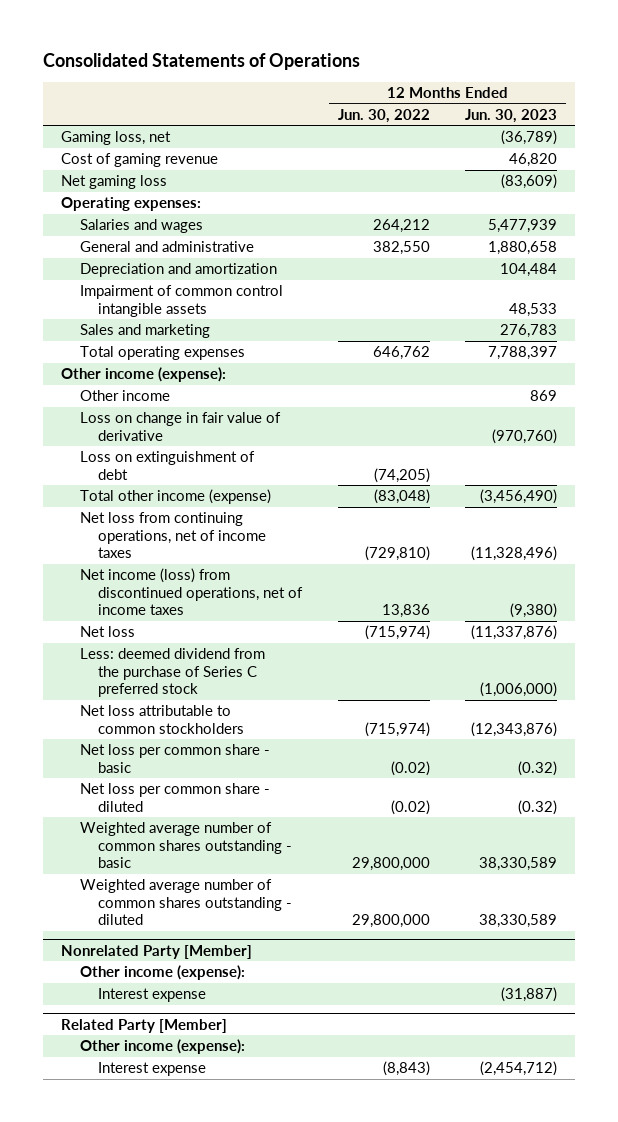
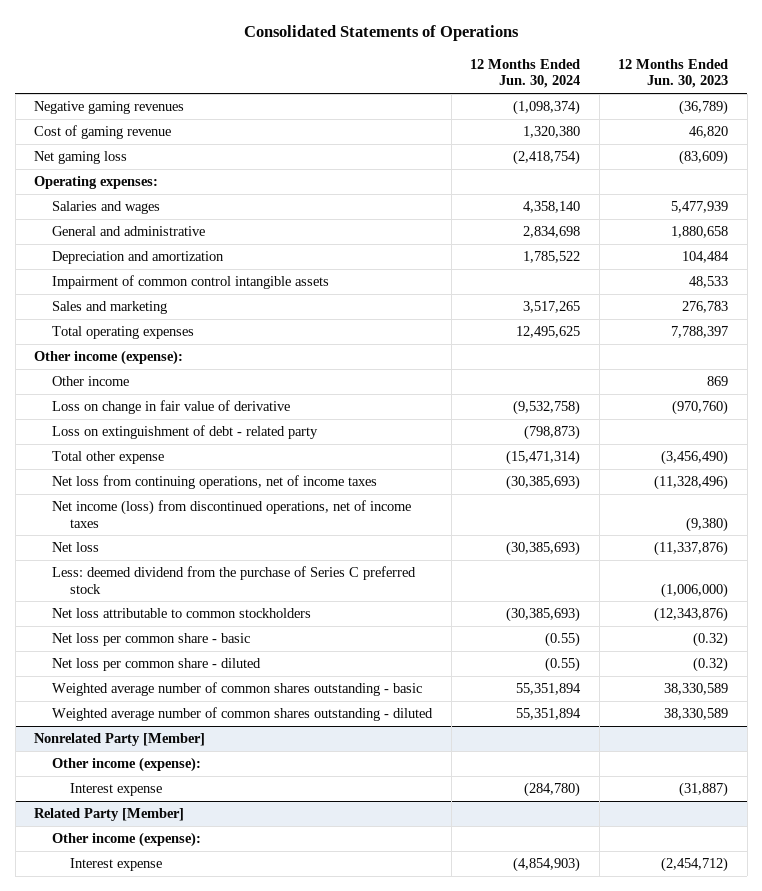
- | 12 Months Ended Jun. 30, 2022 | 12 Months Ended Jun. 30, 2023
+ | 12 Months Ended Jun. 30, 2024 | 12 Months Ended Jun. 30, 2023
- Gaming loss, net | | (36,789)
+ Negative gaming revenues | (1,098,374) | (36,789)
- Loss on extinguishment of debt | (74,205) |
- Total other income (expense) | (83,048) | (3,456,490)
+ Loss on extinguishment of debt - related party | (798,873) |
+ Total other expense | (15,471,314) | (3,456,490)

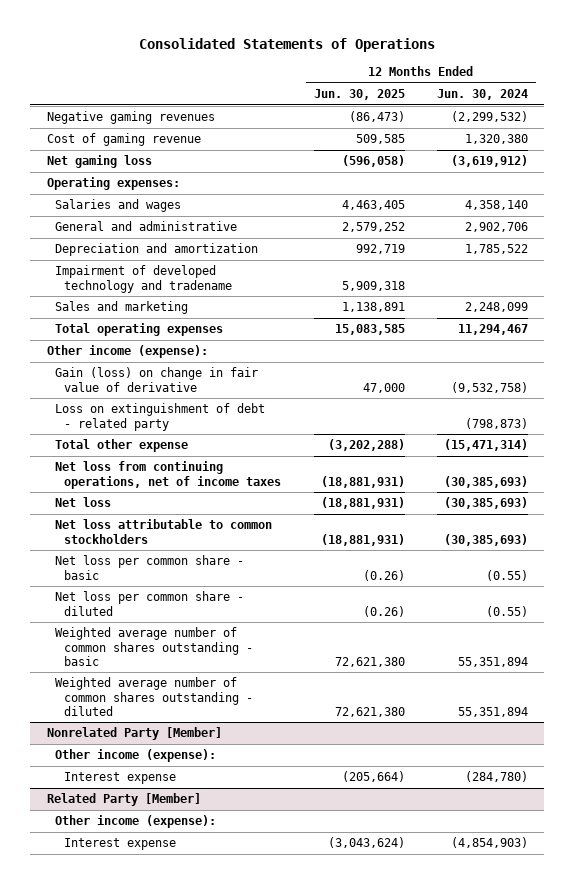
- | 12 Months Ended Jun. 30, 2024 | 12 Months Ended Jun. 30, 2023
+ | 12 Months Ended Jun. 30, 2025 | 12 Months Ended Jun. 30, 2024
- Negative gaming revenues | (1,098,374) | (36,789)
+ Negative gaming revenues | (86,473) | (2,299,532)
- Net gaming loss | (2,418,754) | (83,609)
+ Net gaming loss | (596,058) | (3,619,912)
- General and administrative | 2,834,698 | 1,880,658
+ General and administrative | 2,579,252 | 2,902,706
- Impairment of common control intangible assets | | 48,533
- Sales and marketing | 3,517,265 | 276,783
- Total operating expenses | 12,495,625 | 7,788,397
+ Impairment of developed technology and tradename | 5,909,318 |
+ Sales and marketing | 1,138,891 | 2,248,099
+ Total operating expenses | 15,083,585 | 11,294,467
- Other income | | 869
- Loss on change in fair value of derivative | (9,532,758) | (970,760)
+ Gain (loss) on change in fair value of derivative | 47,000 | (9,532,758)
- Net income (loss) from discontinued operations, net of income taxes | | (9,380)
- Less: deemed dividend from the purchase of Series C preferred stock | | (1,006,000)

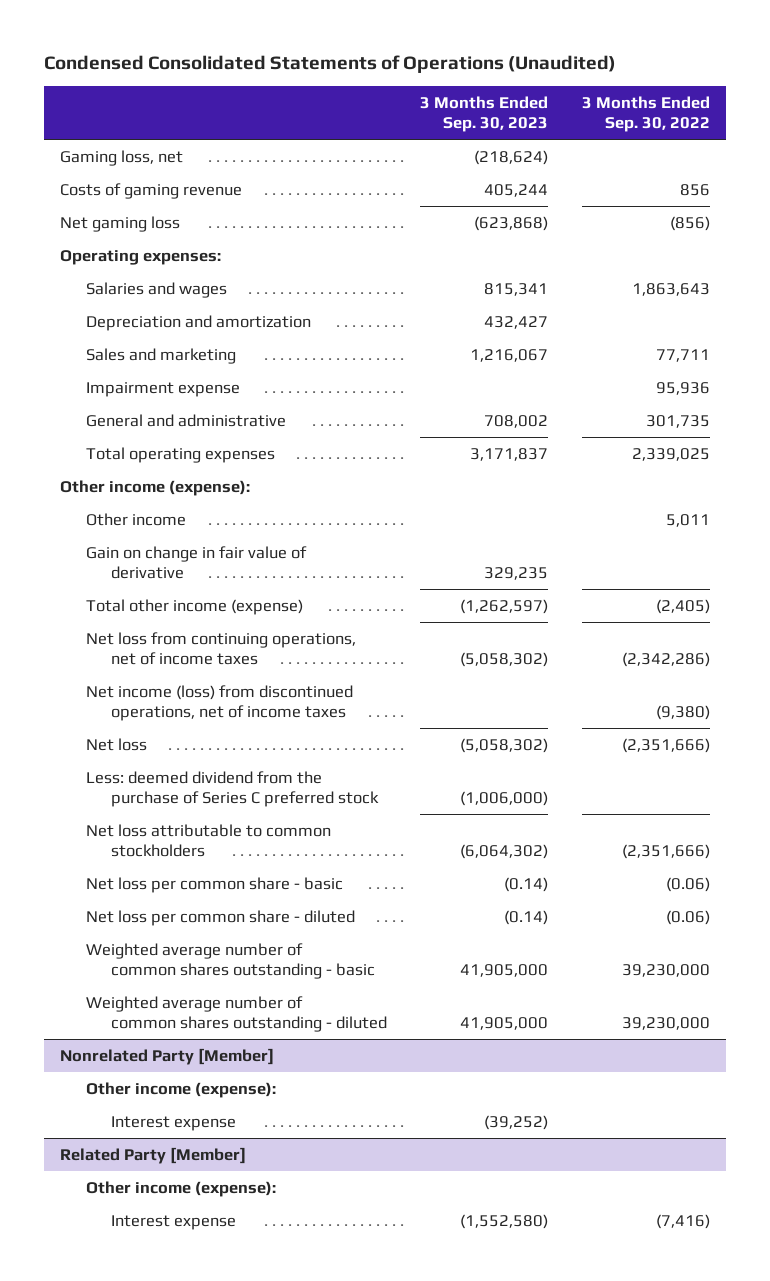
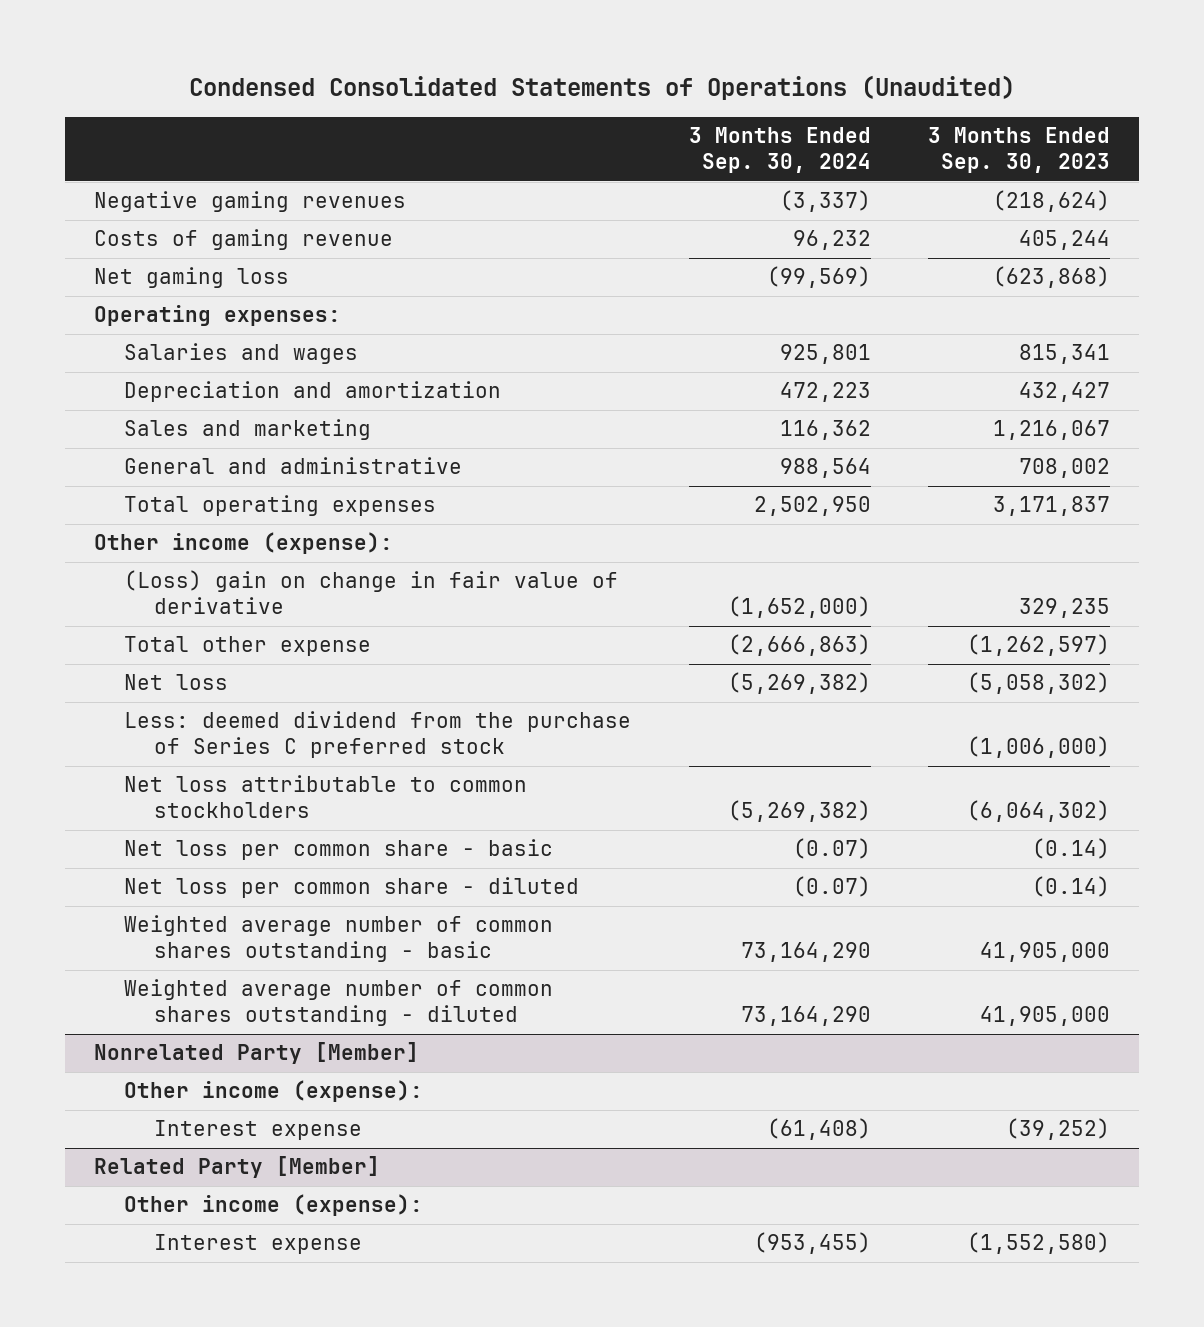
- | 3 Months Ended Sep. 30, 2023 | 3 Months Ended Sep. 30, 2022
+ | 3 Months Ended Sep. 30, 2024 | 3 Months Ended Sep. 30, 2023
- Gaming loss, net | (218,624) |
+ Negative gaming revenues | (3,337) | (218,624)
- Impairment expense | | 95,936
- Other income | | 5,011
- Gain on change in fair value of derivative | 329,235 |
- Total other income (expense) | (1,262,597) | (2,405)
- Net loss from continuing operations, net of income taxes | (5,058,302) | (2,342,286)
- Net income (loss) from discontinued operations, net of income taxes | | (9,380)
+ (Loss) gain on change in fair value of derivative | (1,652,000) | 329,235
+ Total other expense | (2,666,863) | (1,262,597)

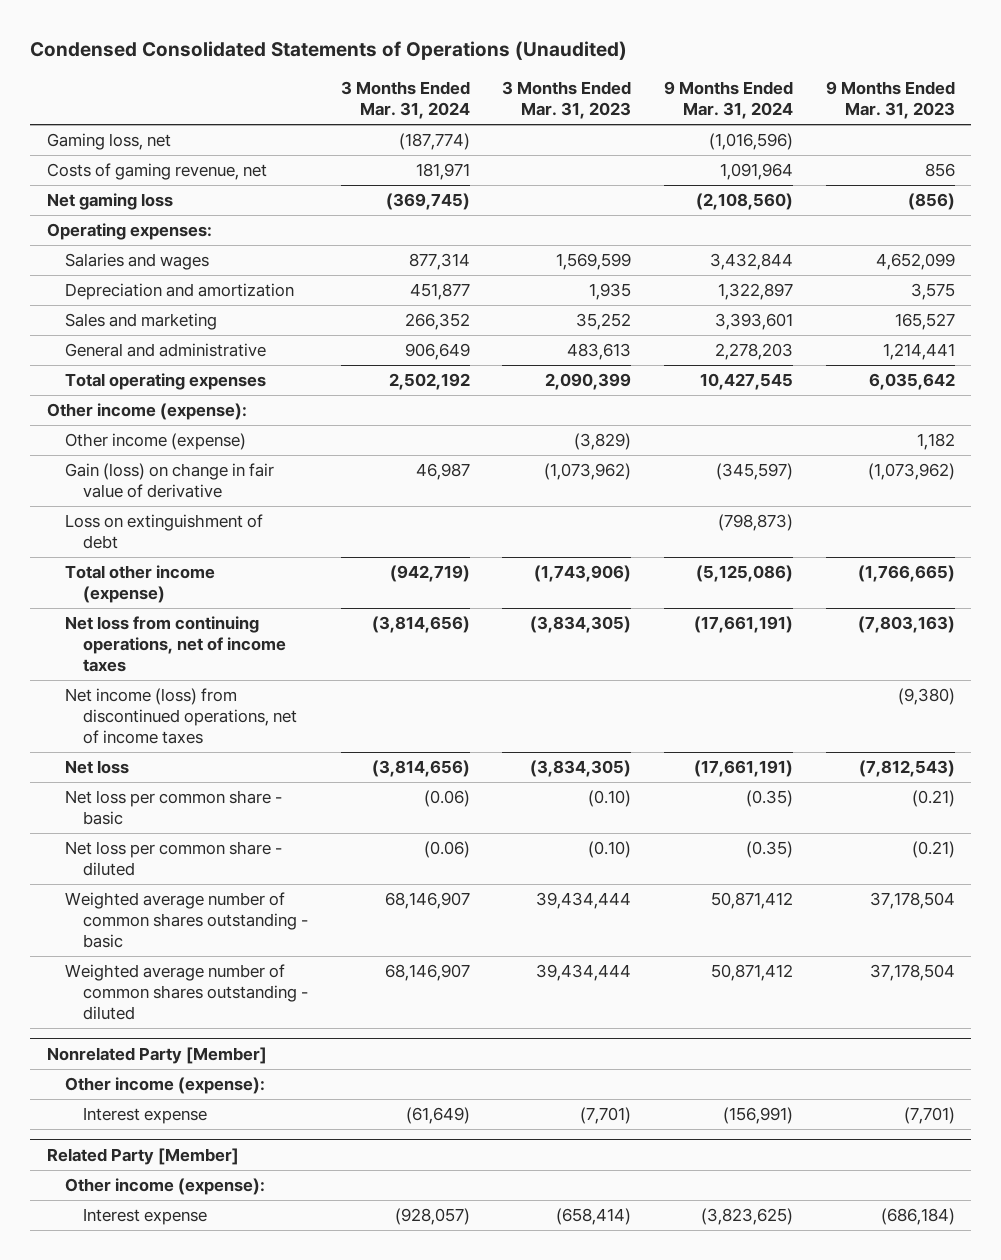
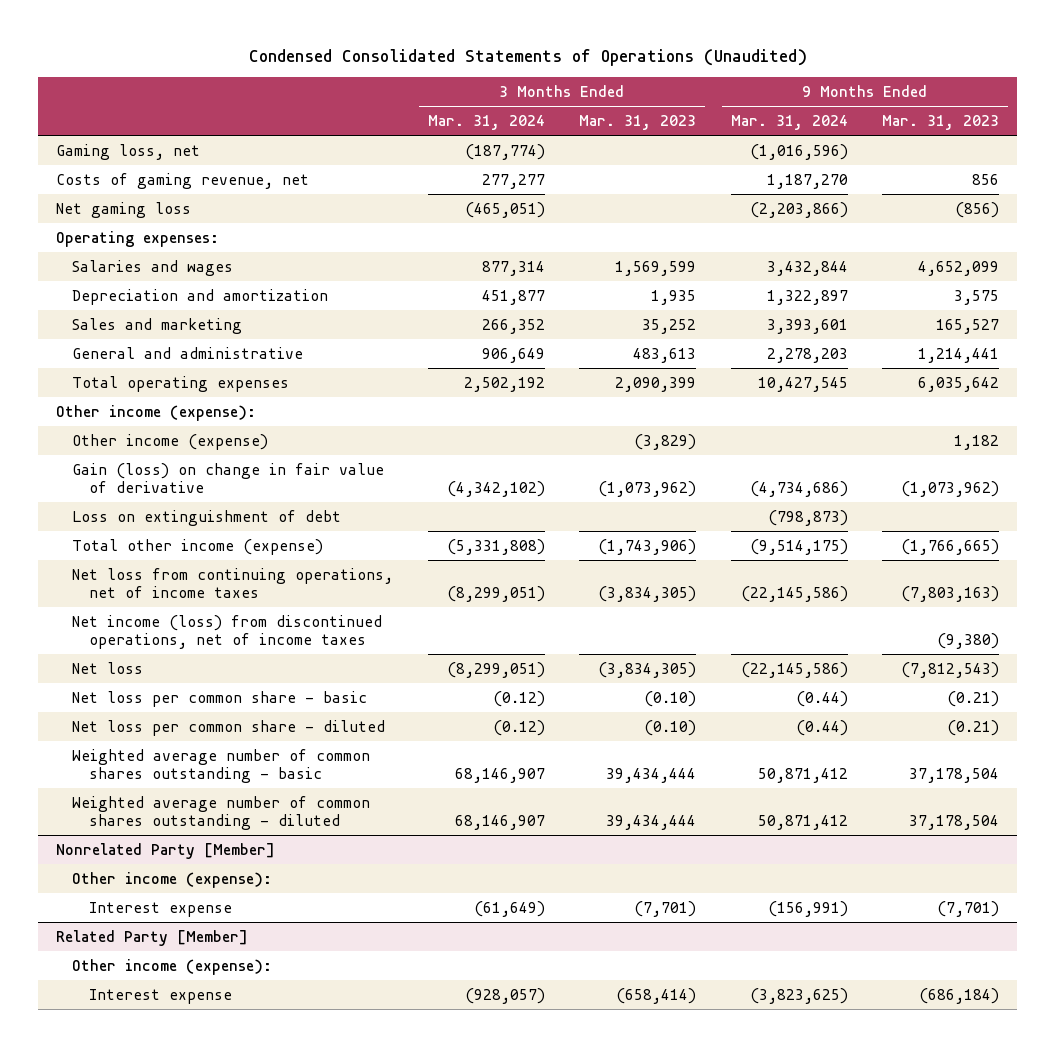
- Costs of gaming revenue, net | 181,971 | | 1,091,964 | 856
- Net gaming loss | (369,745) | | (2,108,560) | (856)
+ Costs of gaming revenue, net | 277,277 | | 1,187,270 | 856
+ Net gaming loss | (465,051) | | (2,203,866) | (856)
- Gain (loss) on change in fair value of derivative | 46,987 | (1,073,962) | (345,597) | (1,073,962)
+ Gain (loss) on change in fair value of derivative | (4,342,102) | (1,073,962) | (4,734,686) | (1,073,962)
- Total other income (expense) | (942,719) | (1,743,906) | (5,125,086) | (1,766,665)
- Net loss from continuing operations, net of income taxes | (3,814,656) | (3,834,305) | (17,661,191) | (7,803,163)
+ Total other income (expense) | (5,331,808) | (1,743,906) | (9,514,175) | (1,766,665)
+ Net loss from continuing operations, net of income taxes | (8,299,051) | (3,834,305) | (22,145,586) | (7,803,163)
- Net loss | (3,814,656) | (3,834,305) | (17,661,191) | (7,812,543)
- Net loss per common share - basic | (0.06) | (0.10) | (0.35) | (0.21)
- Net loss per common share - diluted | (0.06) | (0.10) | (0.35) | (0.21)
+ Net loss | (8,299,051) | (3,834,305) | (22,145,586) | (7,812,543)
+ Net loss per common share - basic | (0.12) | (0.10) | (0.44) | (0.21)
+ Net loss per common share - diluted | (0.12) | (0.10) | (0.44) | (0.21)

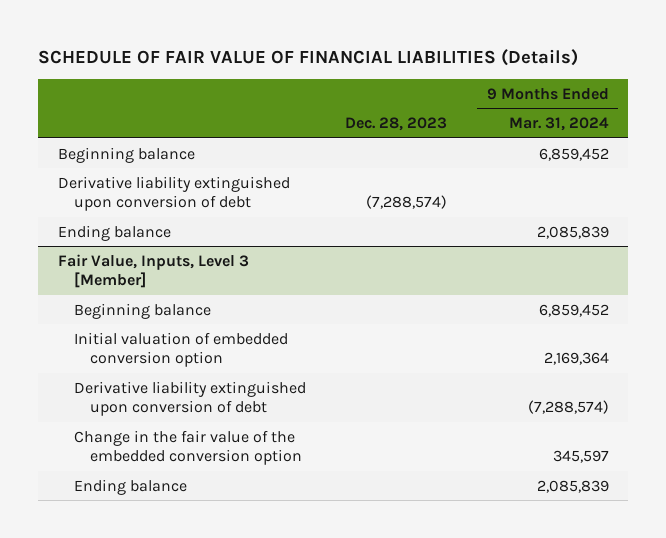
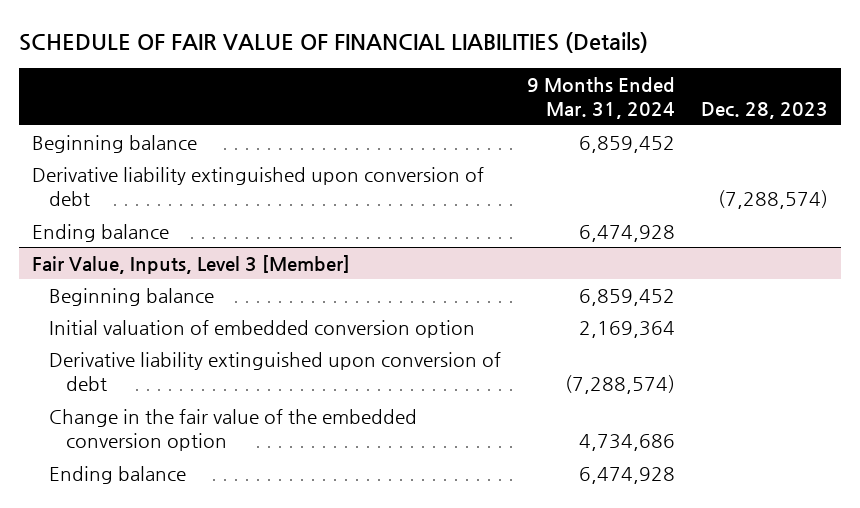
- | Dec. 28, 2023 | 9 Months Ended Mar. 31, 2024
+ | 9 Months Ended Mar. 31, 2024 | Dec. 28, 2023
- Ending balance | | 2,085,839
+ Ending balance | 6,474,928 |
@ Fair Value, Inputs, Level 3 [Member]
- Change in the fair value of the embedded conversion option | | 345,597
- Ending balance | | 2,085,839
+ Change in the fair value of the embedded conversion option | 4,734,686 |
+ Ending balance | 6,474,928 |

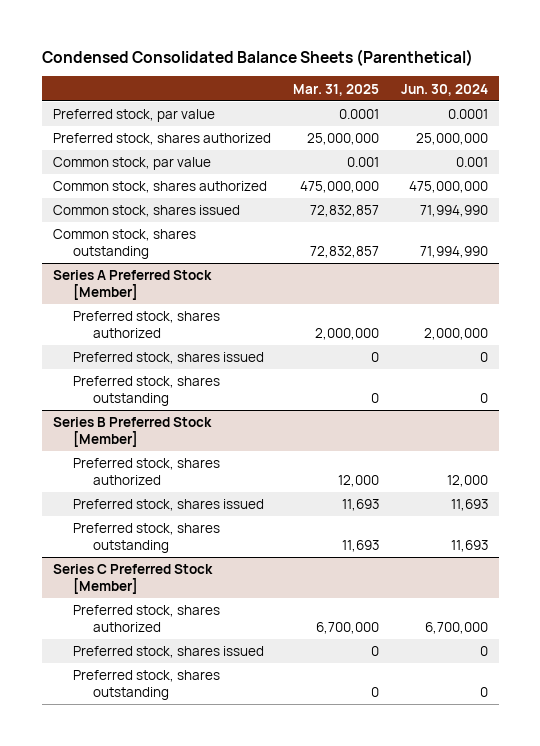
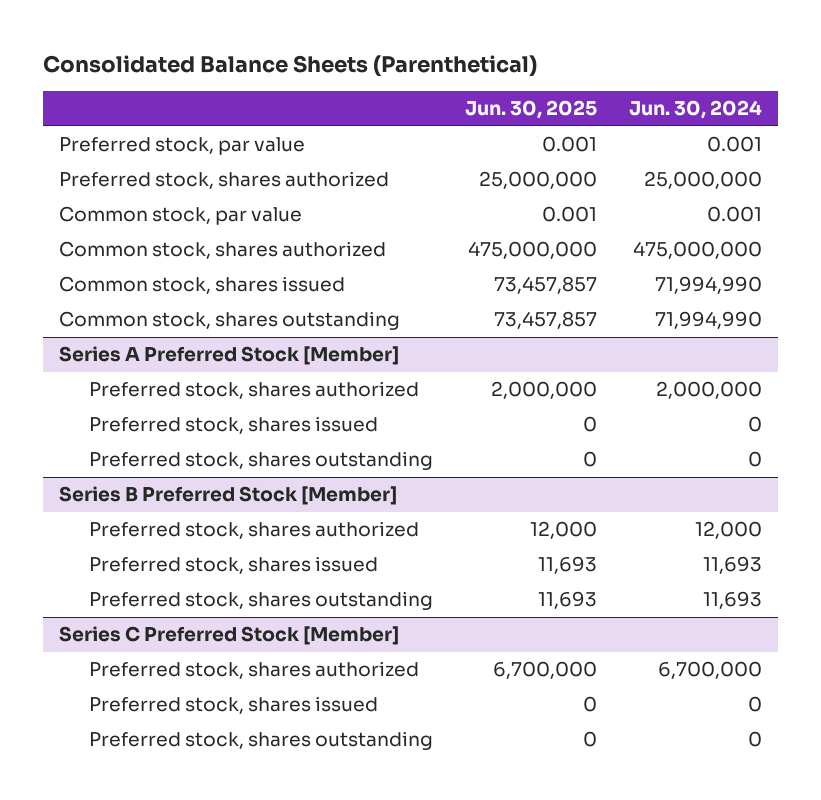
- Condensed Consolidated Balance Sheets (Parenthetical)
+ Consolidated Balance Sheets (Parenthetical)
- | Mar. 31, 2025 | Jun. 30, 2024
+ | Jun. 30, 2025 | Jun. 30, 2024
- Preferred stock, par value | 0.0001 | 0.0001
+ Preferred stock, par value | 0.001 | 0.001

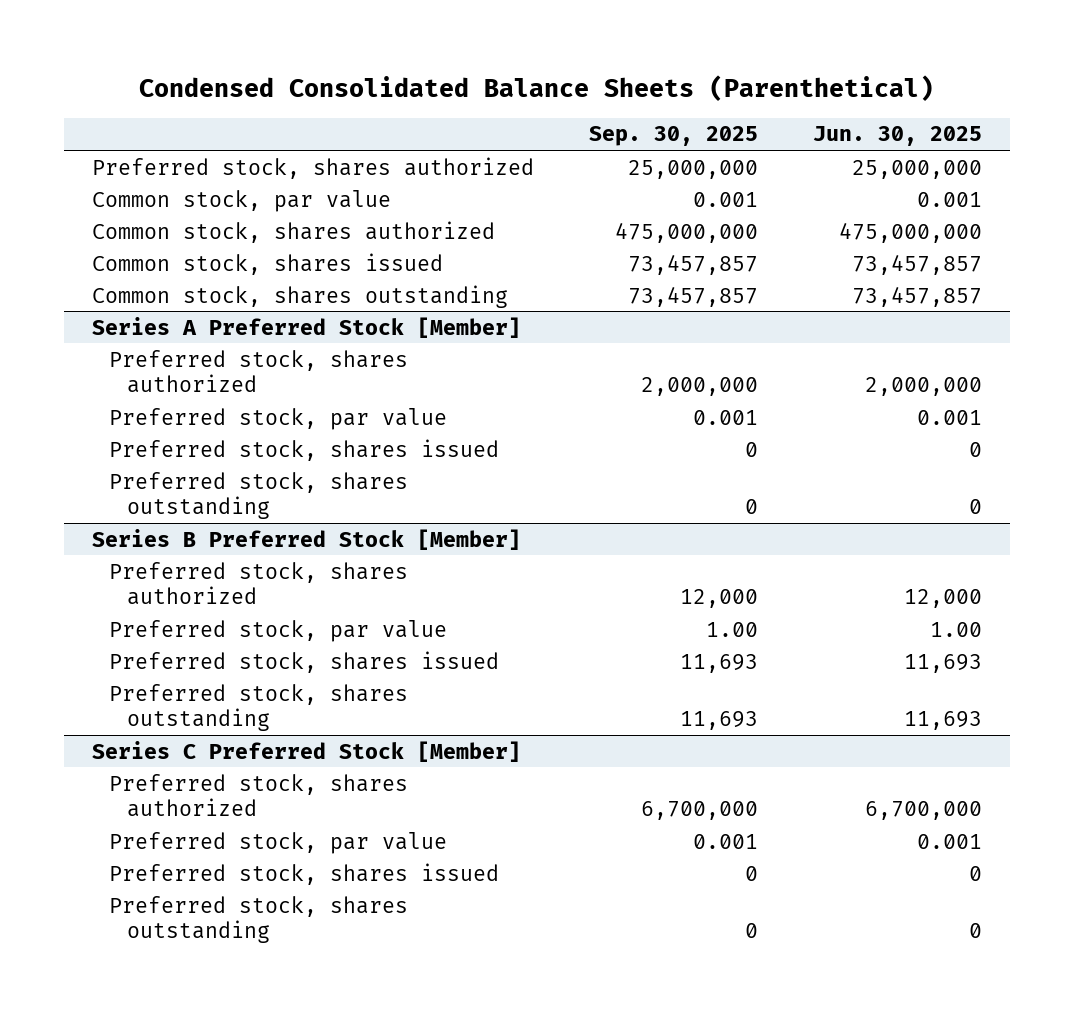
- Consolidated Balance Sheets (Parenthetical)
+ Condensed Consolidated Balance Sheets (Parenthetical)
- | Jun. 30, 2025 | Jun. 30, 2024
+ | Sep. 30, 2025 | Jun. 30, 2025
- Preferred stock, par value | 0.001 | 0.001
@ Series A Preferred Stock [Member]
+ Preferred stock, par value | 0.001 | 0.001
@ Series B Preferred Stock [Member]
+ Preferred stock, par value | 1.00 | 1.00
@ Series C Preferred Stock [Member]
+ Preferred stock, par value | 0.001 | 0.001

